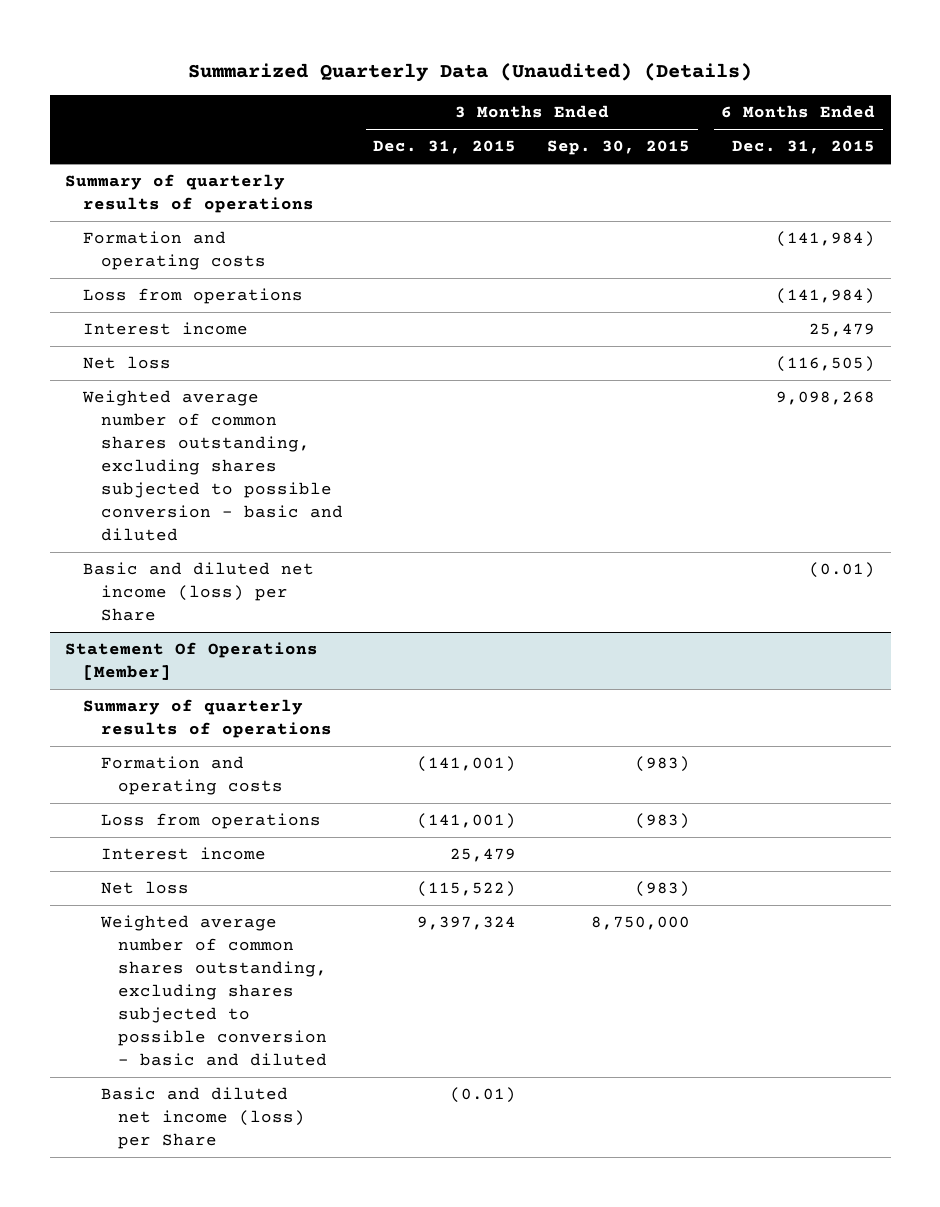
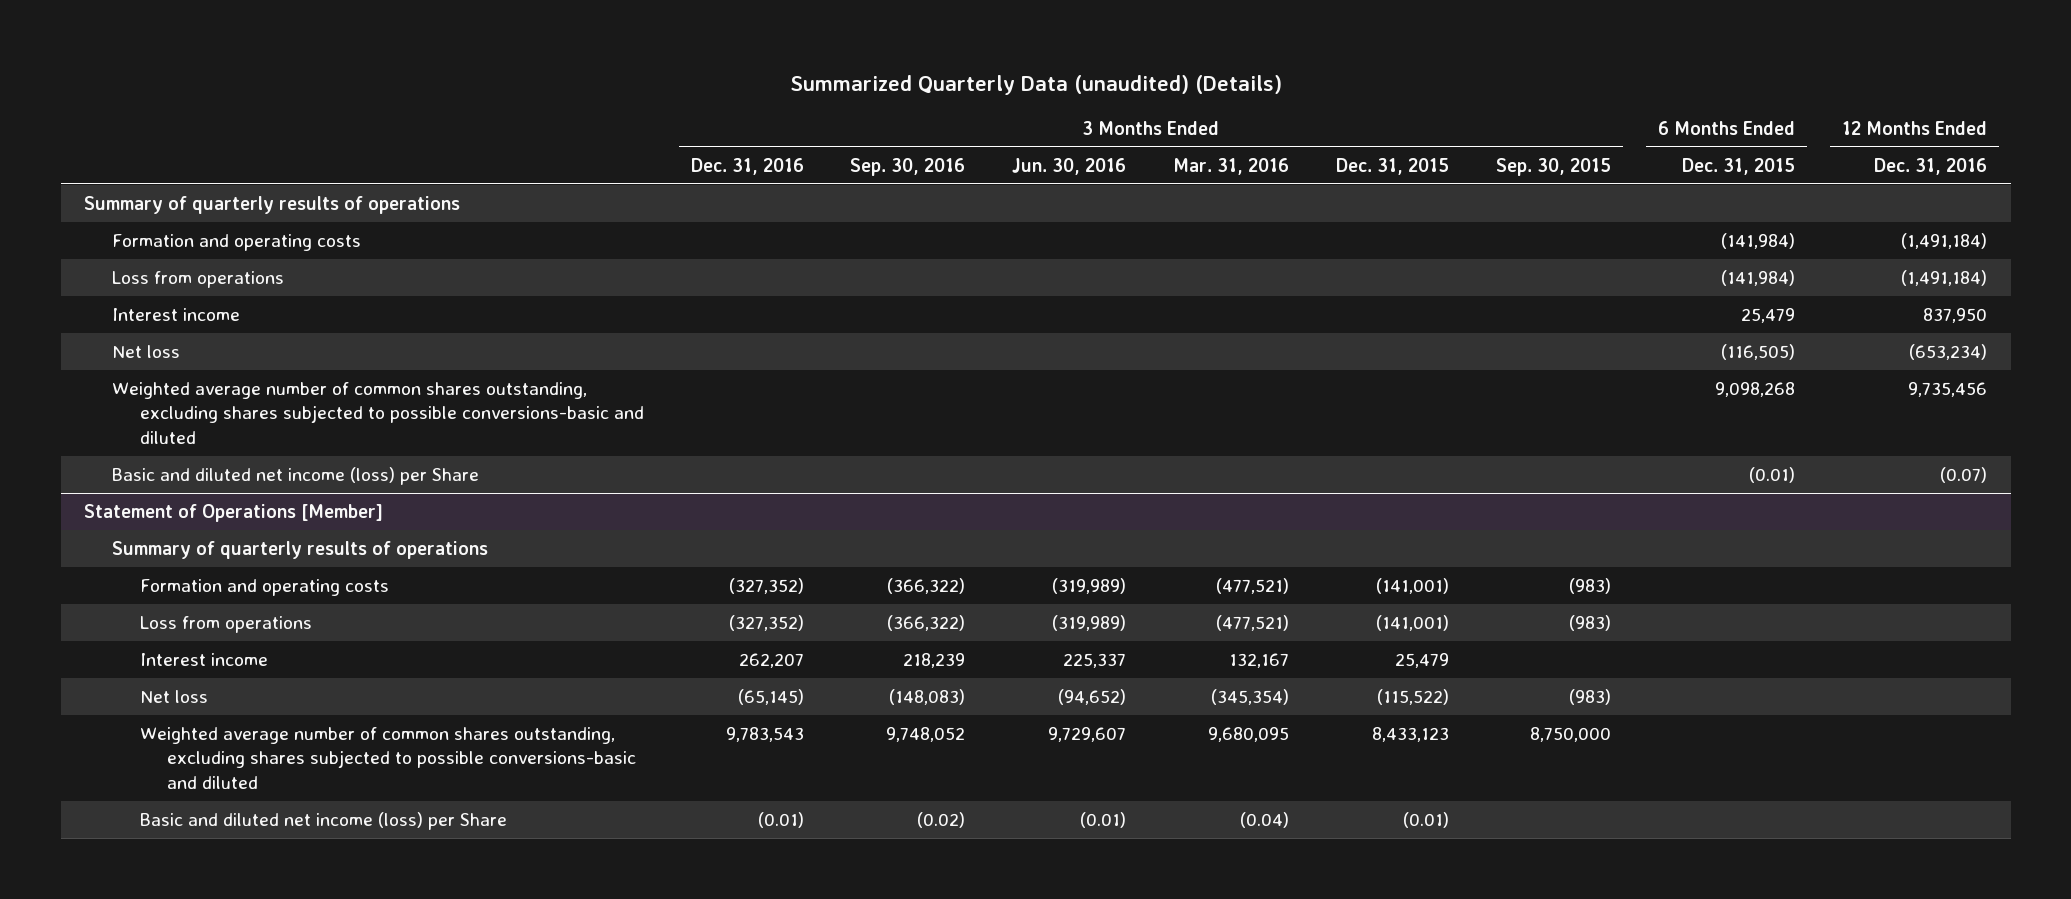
- Summarized Quarterly Data (Unaudited) (Details)
+ Summarized Quarterly Data (unaudited) (Details)
- | 3 Months Ended Dec. 31, 2015 | 3 Months Ended Sep. 30, 2015 | 6 Months Ended Dec. 31, 2015
+ | 3 Months Ended Dec. 31, 2016 | 3 Months Ended Sep. 30, 2016 | 3 Months Ended Jun. 30, 2016 | 3 Months Ended Mar. 31, 2016 | 3 Months Ended Dec. 31, 2015 | 3 Months Ended Sep. 30, 2015 | 6 Months Ended Dec. 31, 2015 | 12 Months Ended Dec. 31, 2016
- Weighted average number of common shares outstanding, excluding shares subjected to possible conversion - basic and diluted | | | 9,098,268
+ Weighted average number of common shares outstanding, excluding shares subjected to possible conversions-basic and diluted | | | | | | | 9,098,268 | 9,735,456
- Statement Of Operations [Member]
+ Statement of Operations [Member]
- Weighted average number of common shares outstanding, excluding shares subjected to possible conversion - basic and diluted | 9,397,324 | 8,750,000 |
+ Weighted average number of common shares outstanding, excluding shares subjected to possible conversions-basic and diluted | 9,783,543 | 9,748,052 | 9,729,607 | 9,680,095 | 8,433,123 | 8,750,000 | |

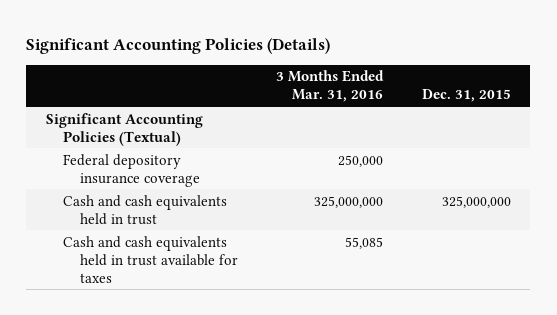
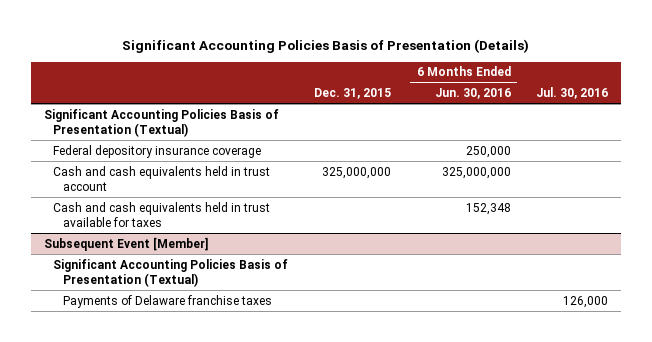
- Significant Accounting Policies (Details)
+ Significant Accounting Policies Basis of Presentation (Details)
- | 3 Months Ended Mar. 31, 2016 | Dec. 31, 2015
+ | Dec. 31, 2015 | 6 Months Ended Jun. 30, 2016 | Jul. 30, 2016
- Significant Accounting Policies (Textual)
+ Significant Accounting Policies Basis of Presentation (Textual)
- Cash and cash equivalents held in trust | 325,000,000 | 325,000,000
+ Cash and cash equivalents held in trust account | 325,000,000 | 325,000,000 |
+ Subsequent Event [Member]
+ Significant Accounting Policies Basis of Presentation (Textual)
+ Payments of Delaware franchise taxes | | | 126,000

